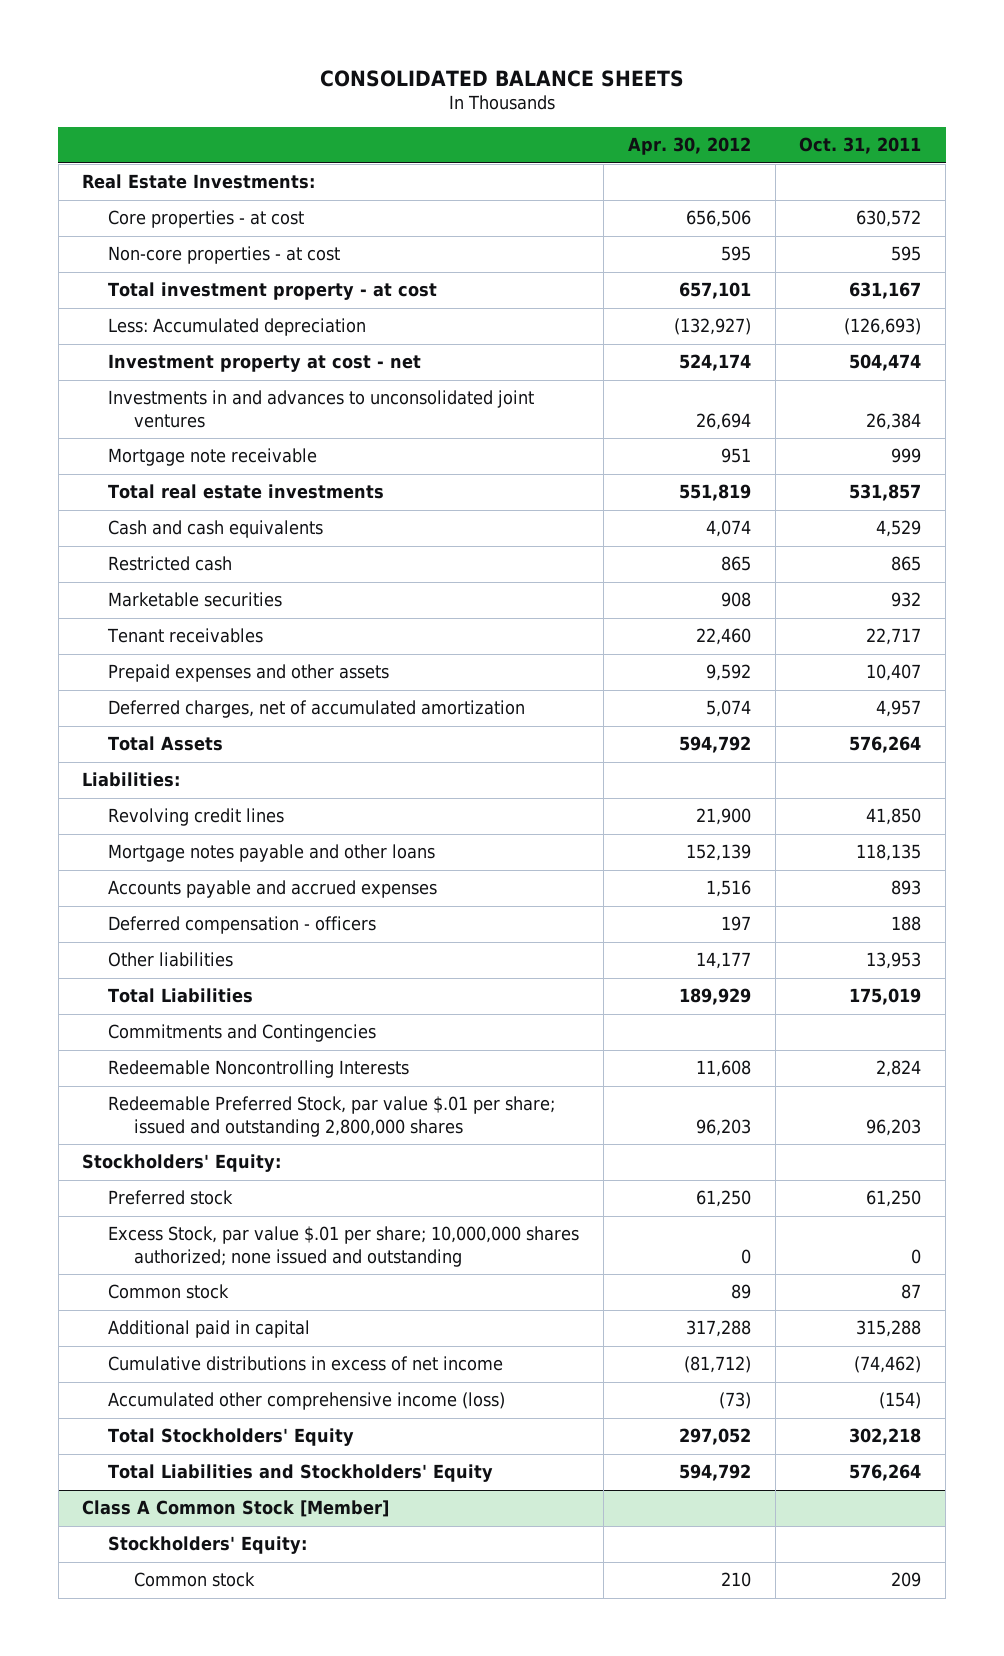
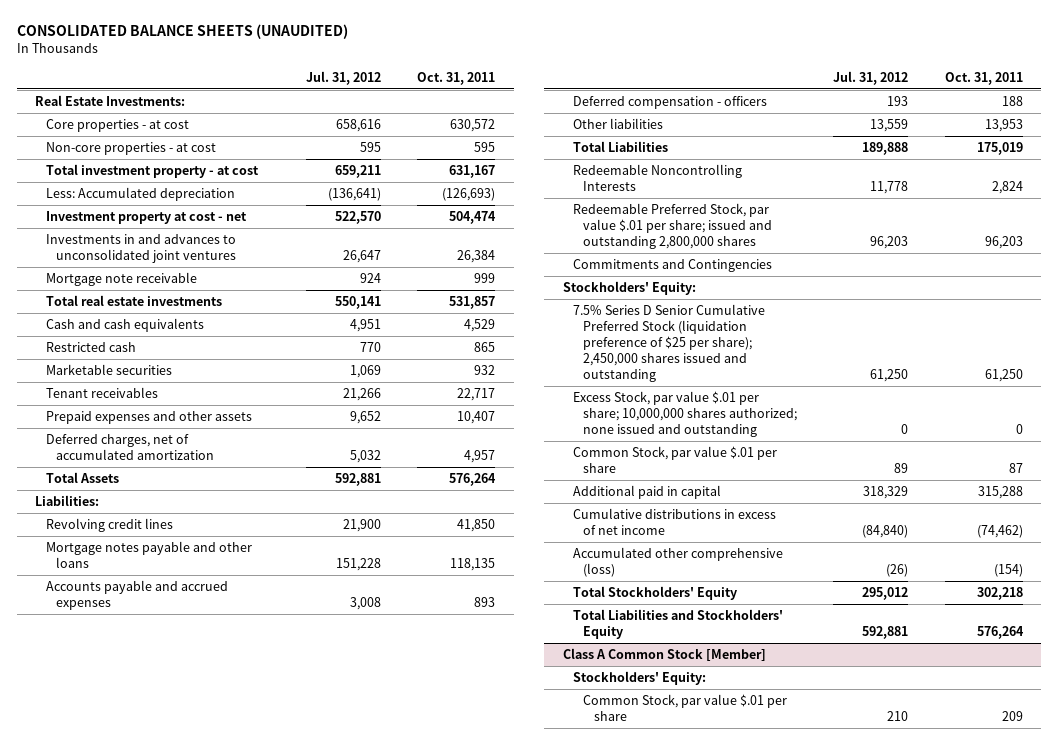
- CONSOLIDATED BALANCE SHEETS
+ CONSOLIDATED BALANCE SHEETS (UNAUDITED)
- | Apr. 30, 2012 | Oct. 31, 2011
+ | Jul. 31, 2012 | Oct. 31, 2011
moved down: Commitments and Contingencies
- Preferred stock | 61,250 | 61,250
+ 7.5% Series D Senior Cumulative Preferred Stock (liquidation preference of $25 per share); 2,450,000 shares issued and outstanding | 61,250 | 61,250
- Common stock | 89 | 87
+ Common Stock, par value $.01 per share | 89 | 87
- Accumulated other comprehensive income (loss) | (73) | (154)
+ Accumulated other comprehensive (loss) | (26) | (154)
@ Class A Common Stock [Member]
- Common stock | 210 | 209
+ Common Stock, par value $.01 per share | 210 | 209

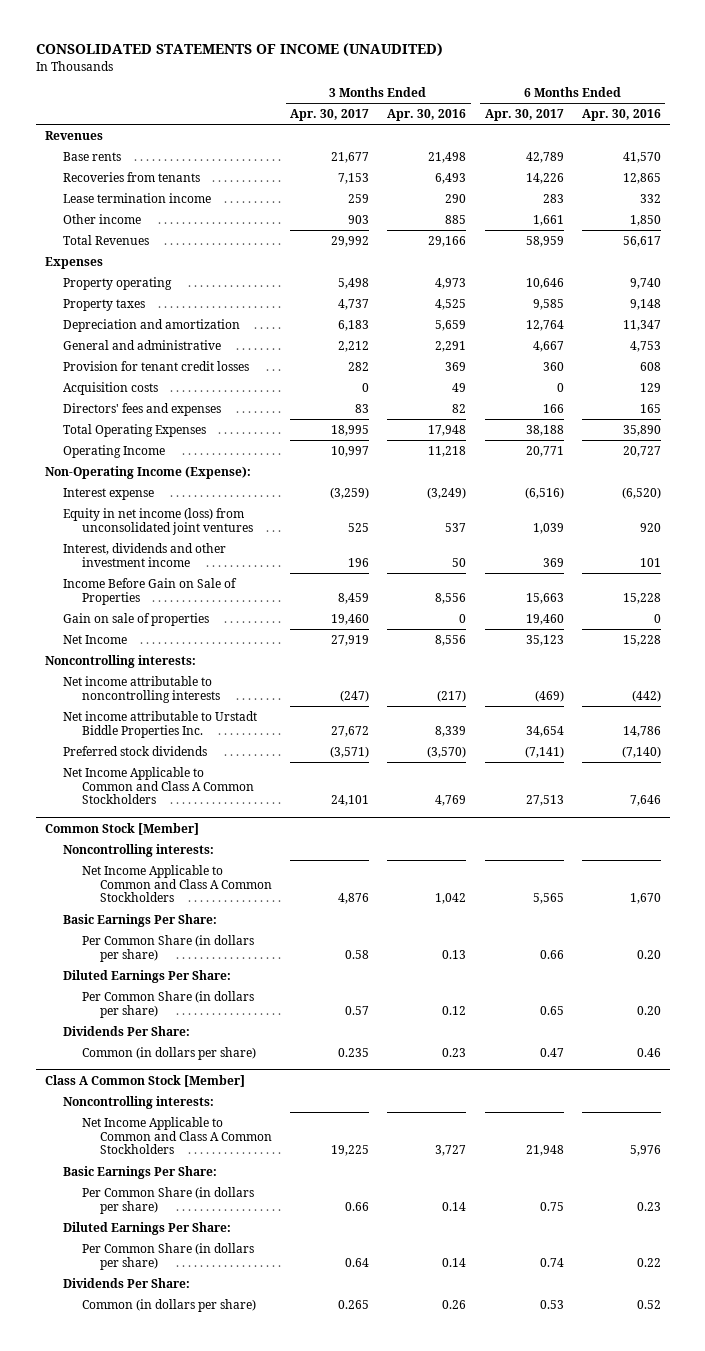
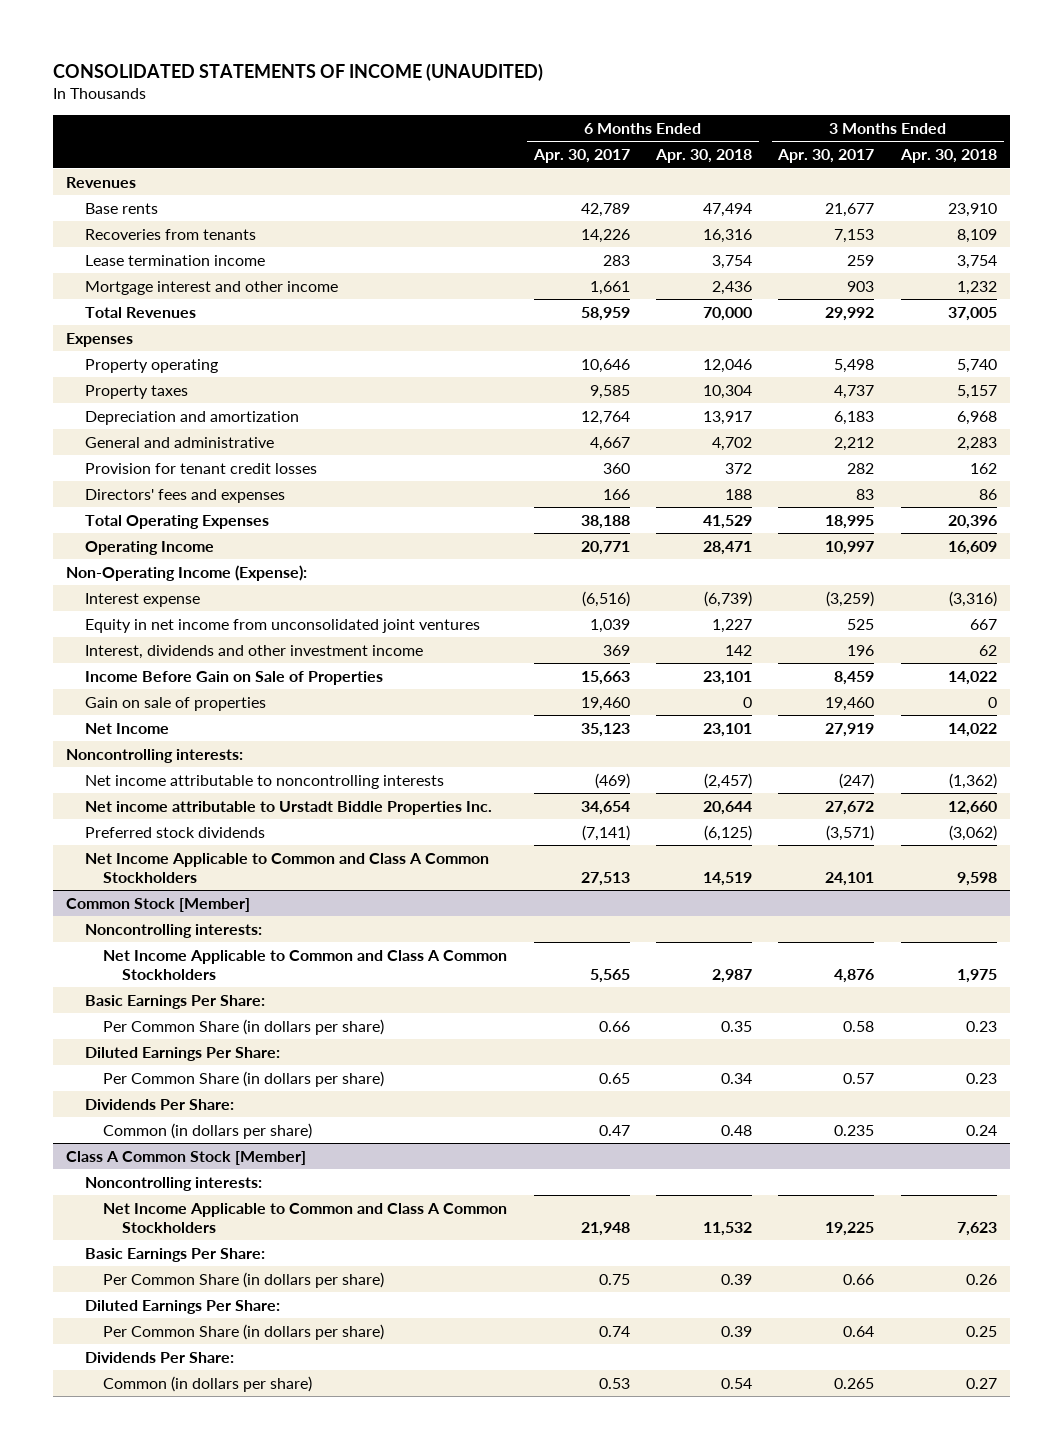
- | 3 Months Ended Apr. 30, 2017 | 3 Months Ended Apr. 30, 2016 | 6 Months Ended Apr. 30, 2017 | 6 Months Ended Apr. 30, 2016
+ | 6 Months Ended Apr. 30, 2017 | 6 Months Ended Apr. 30, 2018 | 3 Months Ended Apr. 30, 2017 | 3 Months Ended Apr. 30, 2018
- Other income | 903 | 885 | 1,661 | 1,850
+ Mortgage interest and other income | 1,661 | 2,436 | 903 | 1,232
- Acquisition costs | 0 | 49 | 0 | 129
- Equity in net income (loss) from unconsolidated joint ventures | 525 | 537 | 1,039 | 920
+ Equity in net income from unconsolidated joint ventures | 1,039 | 1,227 | 525 | 667

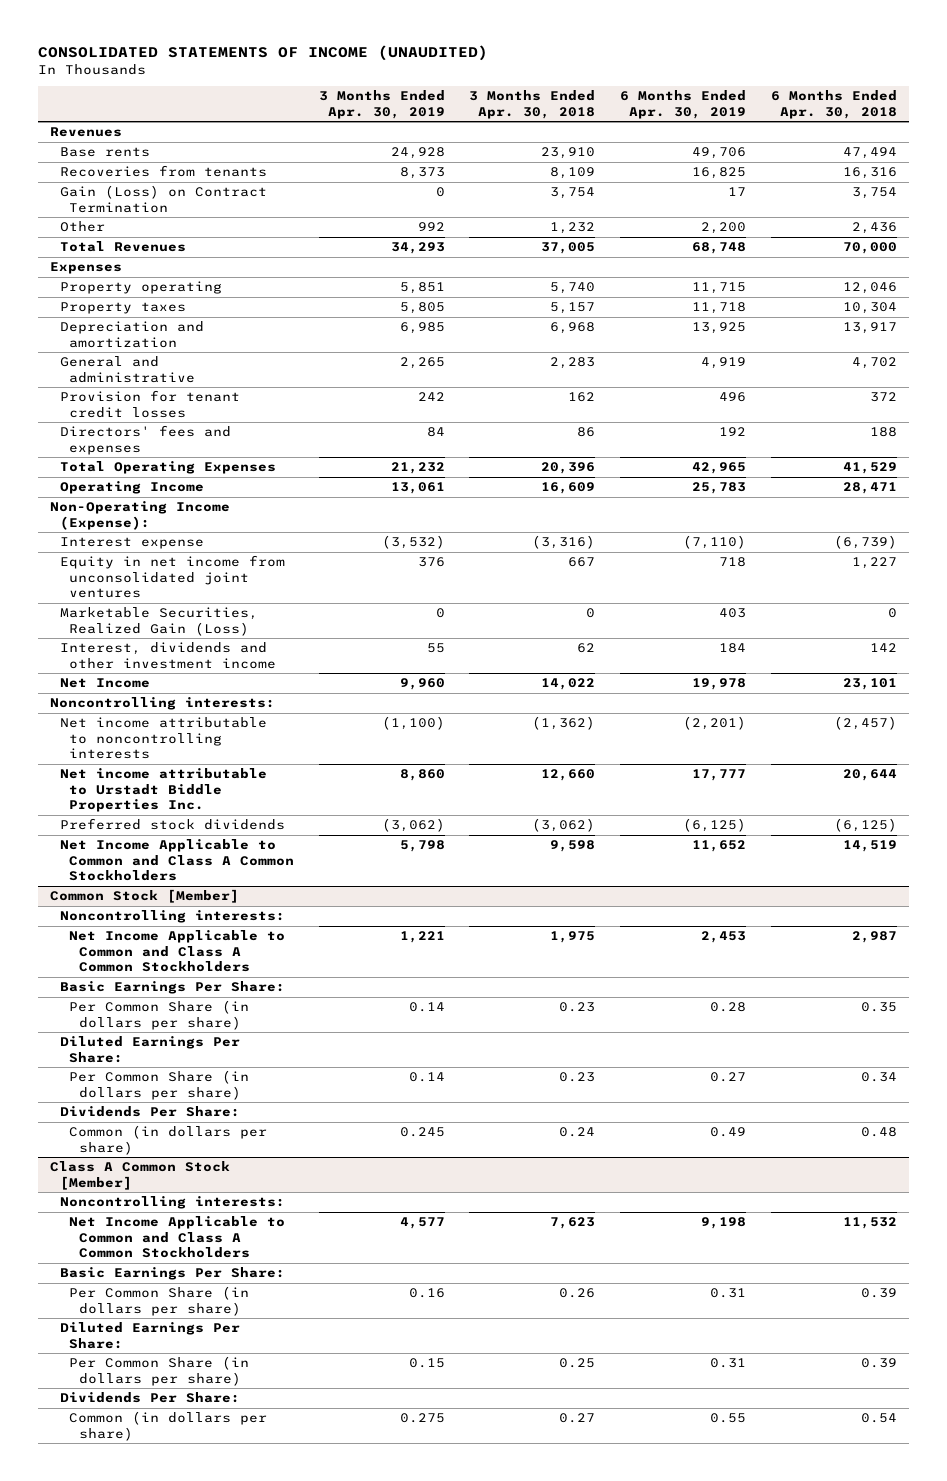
- | 6 Months Ended Apr. 30, 2017 | 6 Months Ended Apr. 30, 2018 | 3 Months Ended Apr. 30, 2017 | 3 Months Ended Apr. 30, 2018
+ | 3 Months Ended Apr. 30, 2019 | 3 Months Ended Apr. 30, 2018 | 6 Months Ended Apr. 30, 2019 | 6 Months Ended Apr. 30, 2018
- Lease termination income | 283 | 3,754 | 259 | 3,754
- Mortgage interest and other income | 1,661 | 2,436 | 903 | 1,232
+ Gain (Loss) on Contract Termination | 0 | 3,754 | 17 | 3,754
+ Other | 992 | 1,232 | 2,200 | 2,436
+ Marketable Securities, Realized Gain (Loss) | 0 | 0 | 403 | 0
- Income Before Gain on Sale of Properties | 15,663 | 23,101 | 8,459 | 14,022
- Gain on sale of properties | 19,460 | 0 | 19,460 | 0

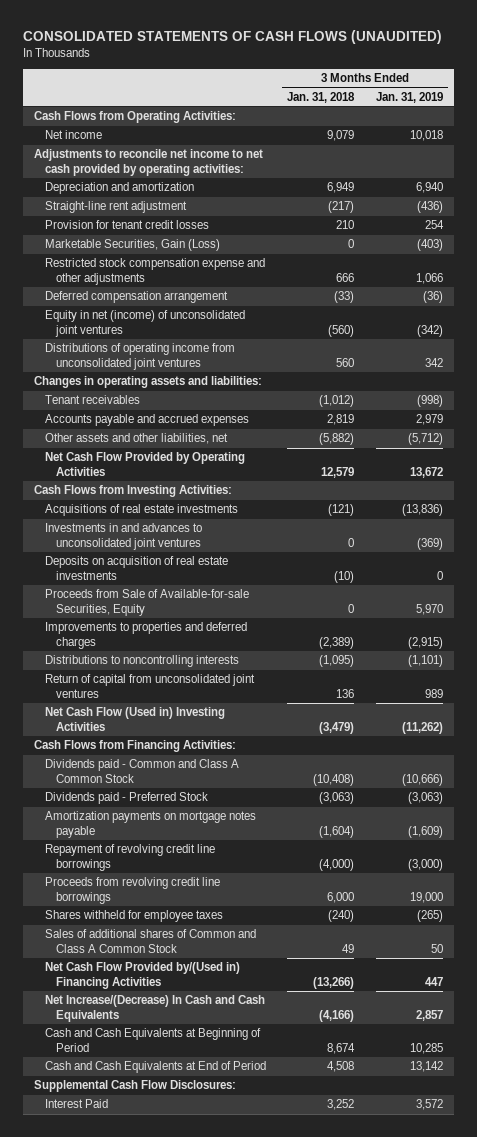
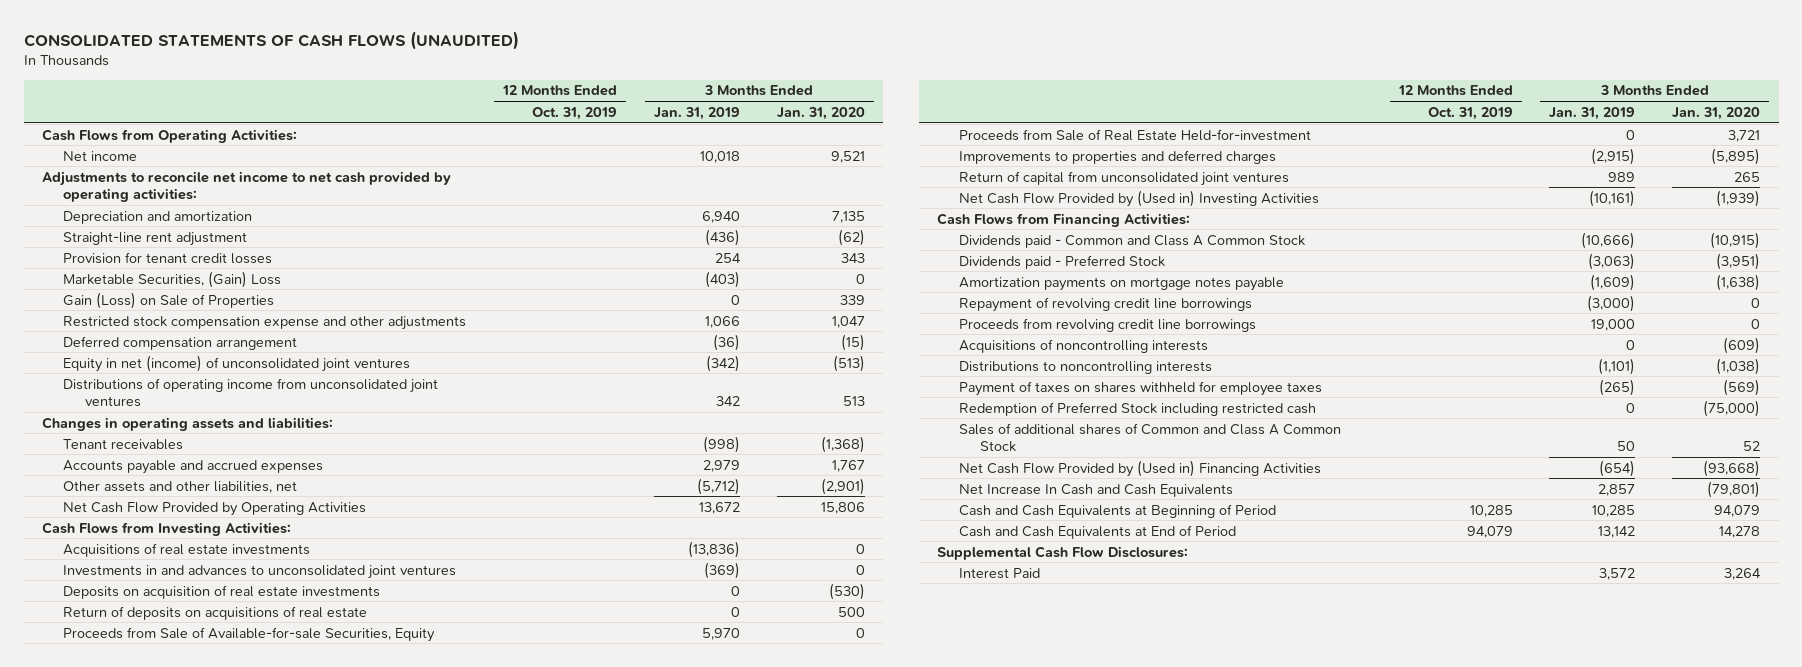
- | 3 Months Ended Jan. 31, 2018 | 3 Months Ended Jan. 31, 2019
+ | 12 Months Ended Oct. 31, 2019 | 3 Months Ended Jan. 31, 2019 | 3 Months Ended Jan. 31, 2020
- Marketable Securities, Gain (Loss) | 0 | (403)
+ Marketable Securities, (Gain) Loss | | (403) | 0
+ Gain (Loss) on Sale of Properties | | 0 | 339
+ Return of deposits on acquisitions of real estate | | 0 | 500
+ Proceeds from Sale of Real Estate Held-for-investment | | 0 | 3,721
- Net Cash Flow (Used in) Investing Activities | (3,479) | (11,262)
+ Net Cash Flow Provided by (Used in) Investing Activities | | (10,161) | (1,939)
- Shares withheld for employee taxes | (240) | (265)
+ Acquisitions of noncontrolling interests | | 0 | (609)
moved down: Distributions to noncontrolling interests | | (1,101) | (1,038)
+ Payment of taxes on shares withheld for employee taxes | | (265) | (569)
+ Redemption of Preferred Stock including restricted cash | | 0 | (75,000)
- Net Cash Flow Provided by/(Used in) Financing Activities | (13,266) | 447
- Net Increase/(Decrease) In Cash and Cash Equivalents | (4,166) | 2,857
+ Net Cash Flow Provided by (Used in) Financing Activities | | (654) | (93,668)
+ Net Increase In Cash and Cash Equivalents | | 2,857 | (79,801)

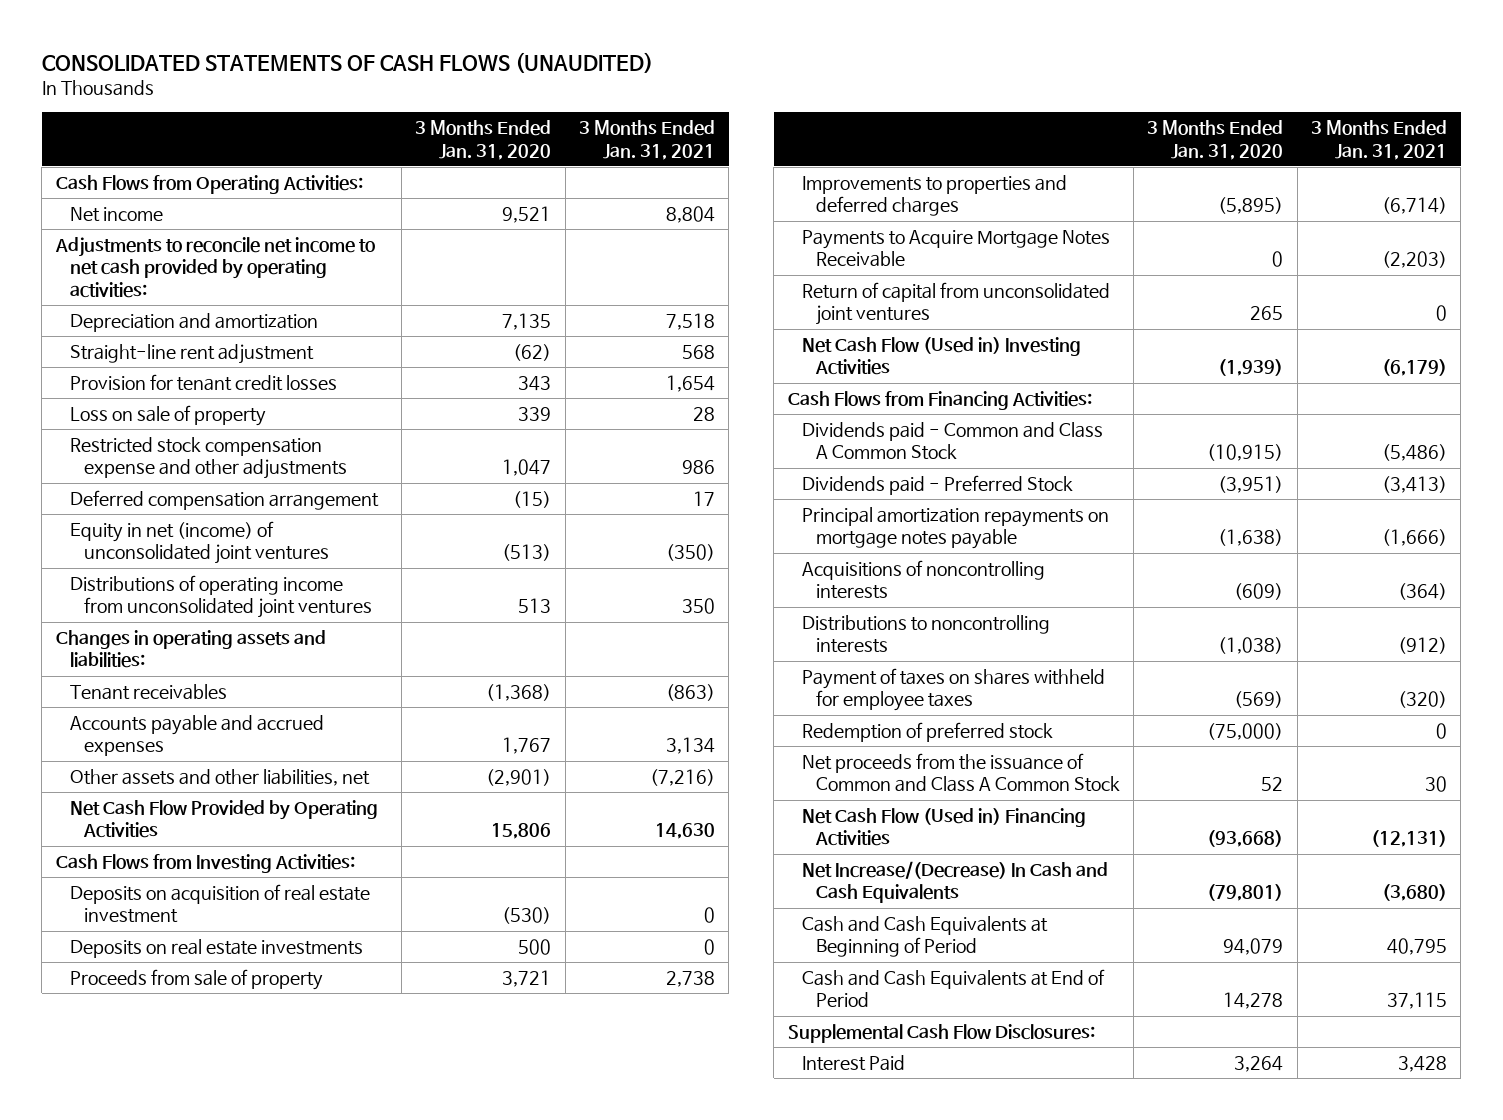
- | 12 Months Ended Oct. 31, 2019 | 3 Months Ended Jan. 31, 2019 | 3 Months Ended Jan. 31, 2020
+ | 3 Months Ended Jan. 31, 2020 | 3 Months Ended Jan. 31, 2021
- Marketable Securities, (Gain) Loss | | (403) | 0
- Gain (Loss) on Sale of Properties | | 0 | 339
+ Loss on sale of property | 339 | 28
- Acquisitions of real estate investments | | (13,836) | 0
- Investments in and advances to unconsolidated joint ventures | | (369) | 0
- Deposits on acquisition of real estate investments | | 0 | (530)
- Return of deposits on acquisitions of real estate | | 0 | 500
- Proceeds from Sale of Available-for-sale Securities, Equity | | 5,970 | 0
- Proceeds from Sale of Real Estate Held-for-investment | | 0 | 3,721
+ Deposits on acquisition of real estate investment | (530) | 0
+ Deposits on real estate investments | 500 | 0
+ Proceeds from sale of property | 3,721 | 2,738
+ Payments to Acquire Mortgage Notes Receivable | 0 | (2,203)
- Net Cash Flow Provided by (Used in) Investing Activities | | (10,161) | (1,939)
+ Net Cash Flow (Used in) Investing Activities | (1,939) | (6,179)
- Amortization payments on mortgage notes payable | | (1,609) | (1,638)
- Repayment of revolving credit line borrowings | | (3,000) | 0
- Proceeds from revolving credit line borrowings | | 19,000 | 0
+ Principal amortization repayments on mortgage notes payable | (1,638) | (1,666)
- Redemption of Preferred Stock including restricted cash | | 0 | (75,000)
- Sales of additional shares of Common and Class A Common Stock | | 50 | 52
- Net Cash Flow Provided by (Used in) Financing Activities | | (654) | (93,668)
- Net Increase In Cash and Cash Equivalents | | 2,857 | (79,801)
+ Redemption of preferred stock | (75,000) | 0
+ Net proceeds from the issuance of Common and Class A Common Stock | 52 | 30
+ Net Cash Flow (Used in) Financing Activities | (93,668) | (12,131)
+ Net Increase/(Decrease) In Cash and Cash Equivalents | (79,801) | (3,680)

